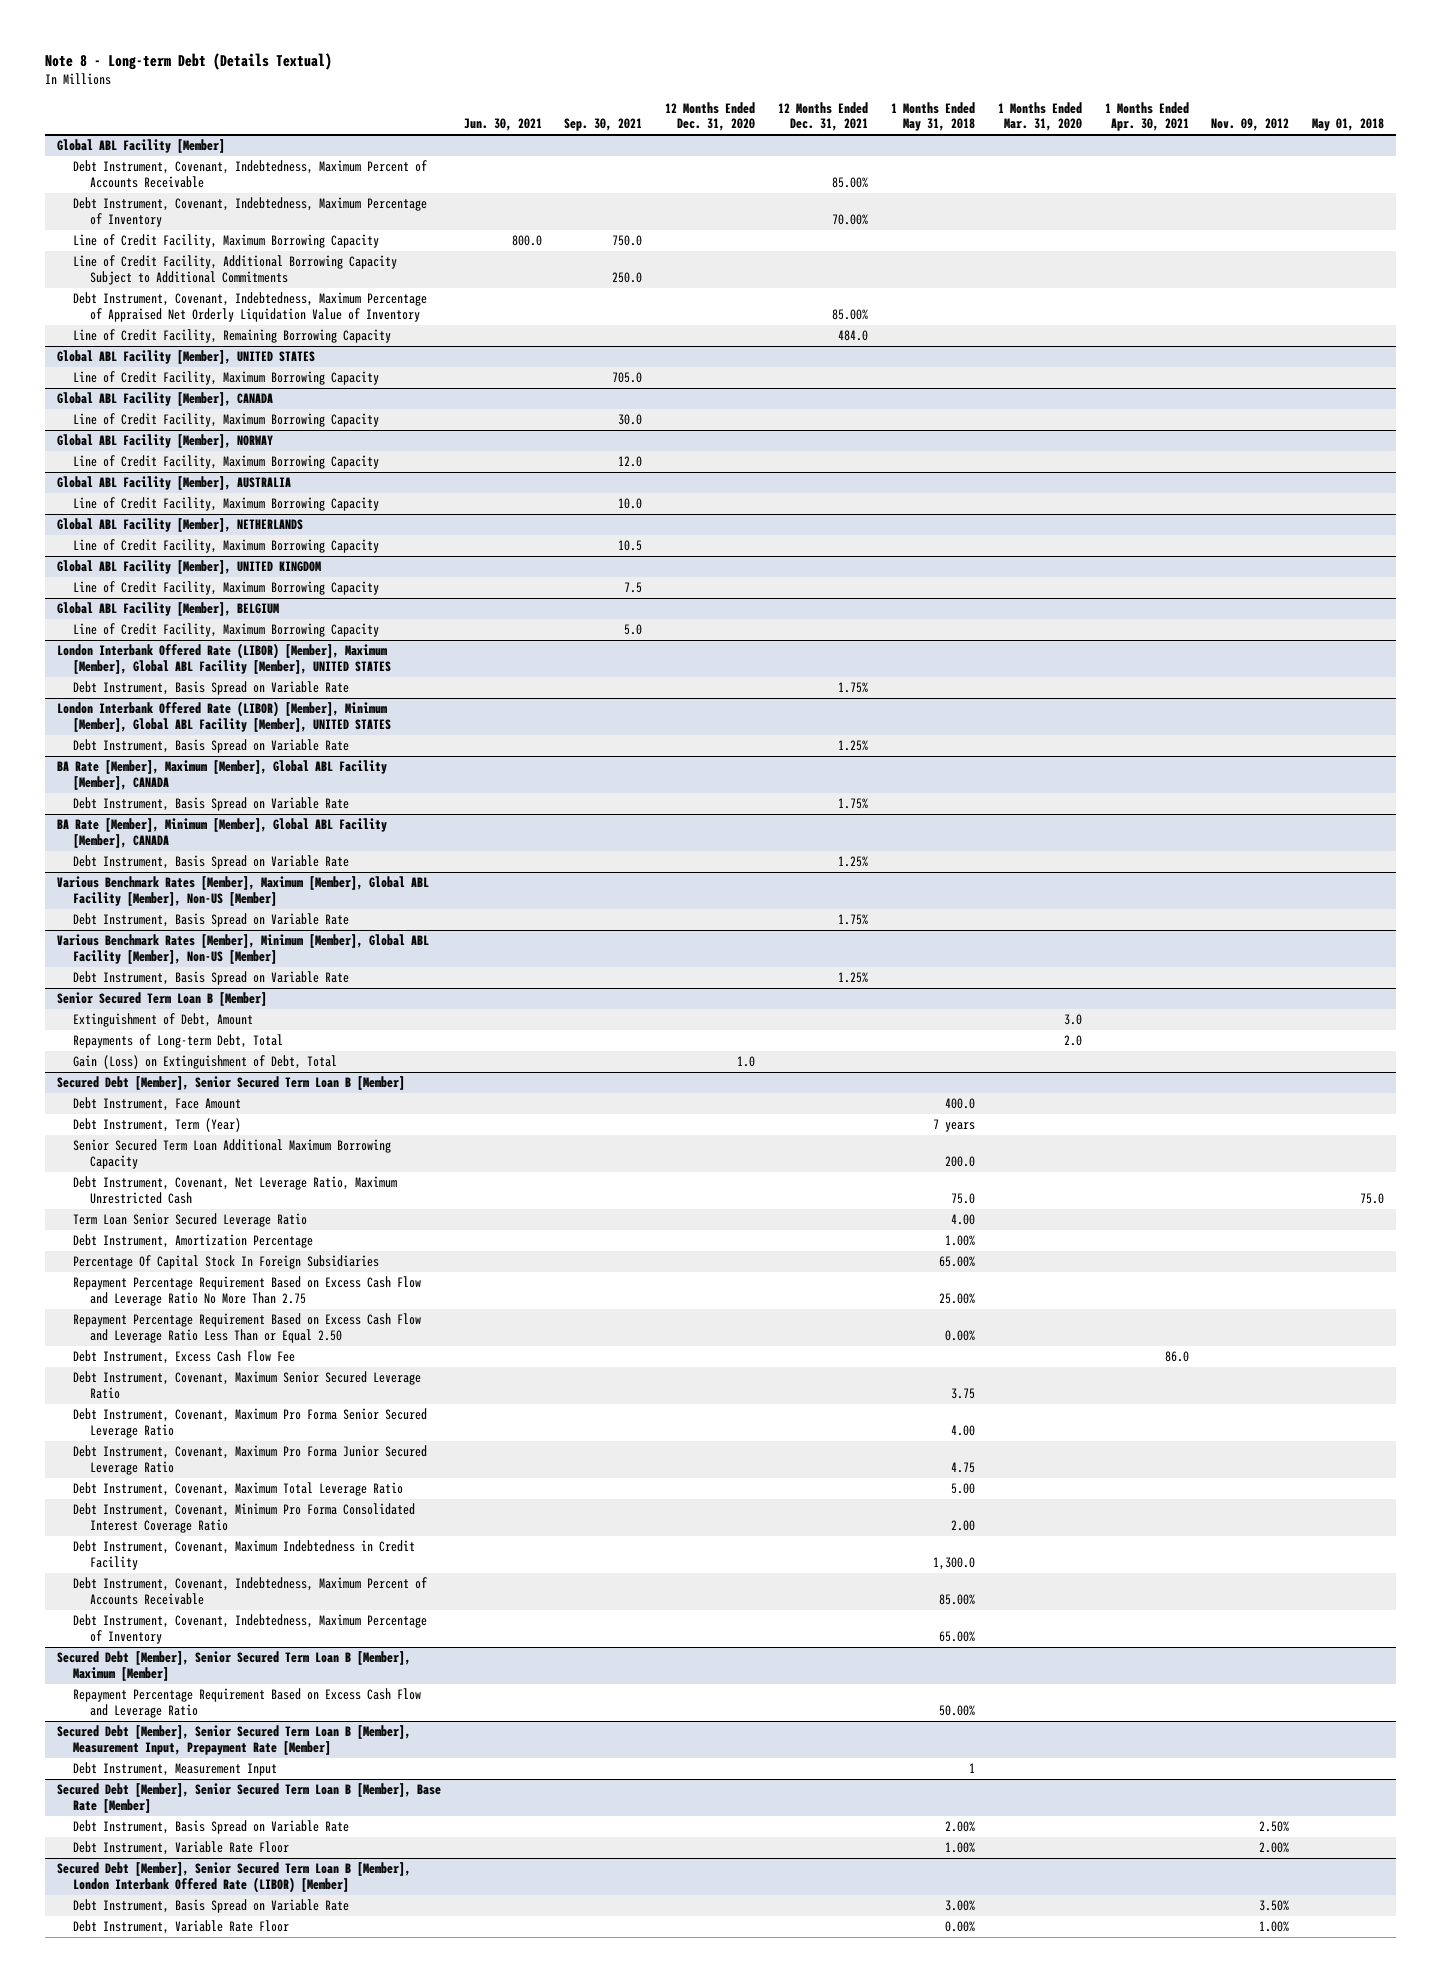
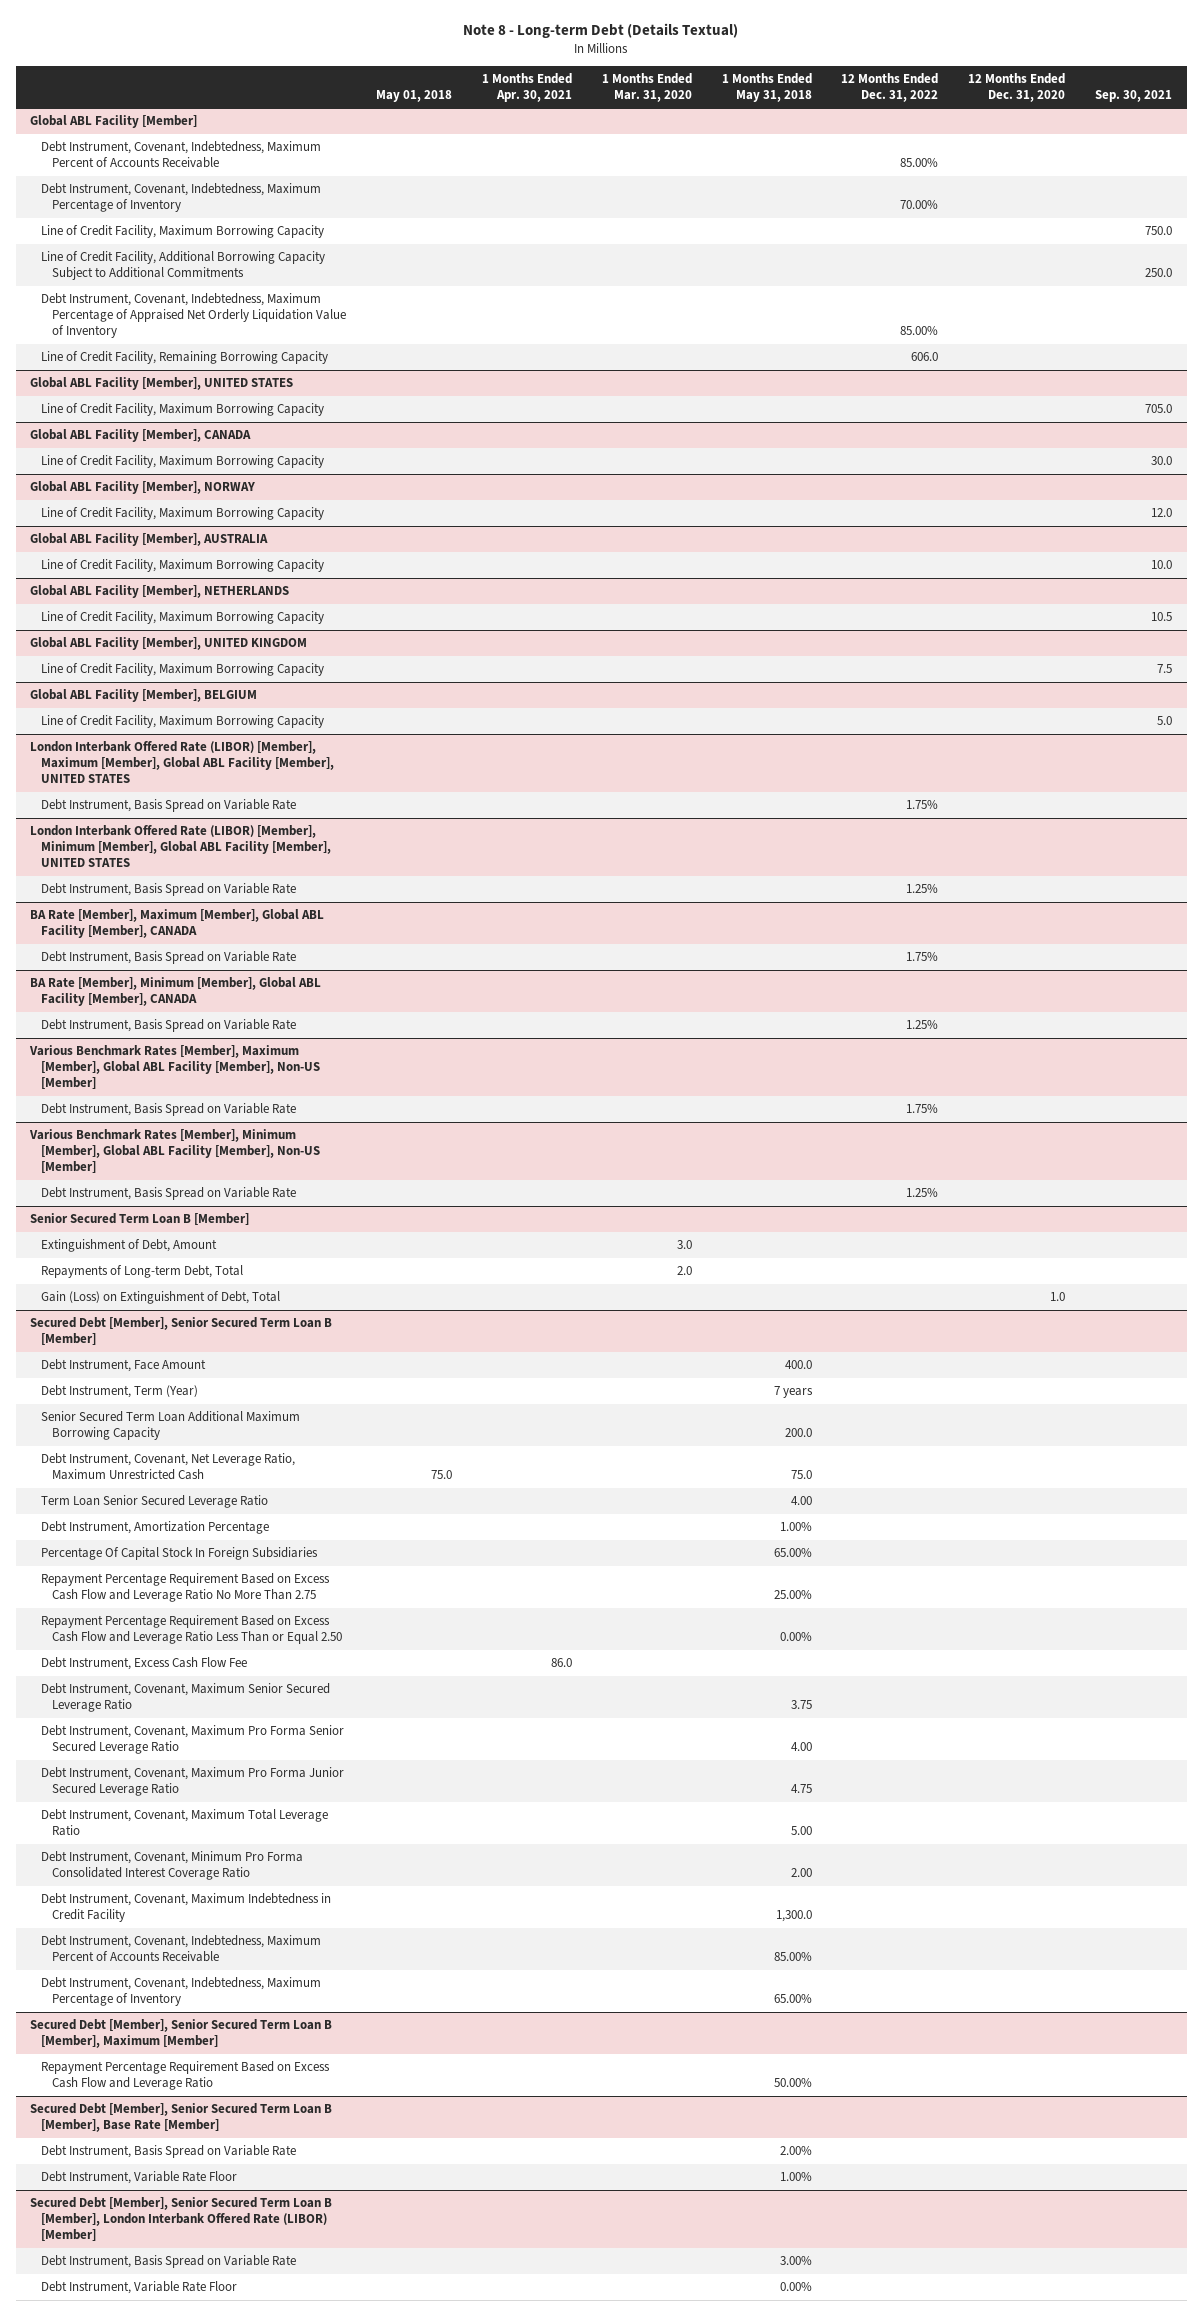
- | Jun. 30, 2021 | Sep. 30, 2021 | 12 Months Ended Dec. 31, 2020 | 12 Months Ended Dec. 31, 2021 | 1 Months Ended May 31, 2018 | 1 Months Ended Mar. 31, 2020 | 1 Months Ended Apr. 30, 2021 | Nov. 09, 2012 | May 01, 2018
+ | May 01, 2018 | 1 Months Ended Apr. 30, 2021 | 1 Months Ended Mar. 31, 2020 | 1 Months Ended May 31, 2018 | 12 Months Ended Dec. 31, 2022 | 12 Months Ended Dec. 31, 2020 | Sep. 30, 2021
- Secured Debt [Member], Senior Secured Term Loan B [Member], Measurement Input, Prepayment Rate [Member]
- Debt Instrument, Measurement Input | | | | | 1 | | | |

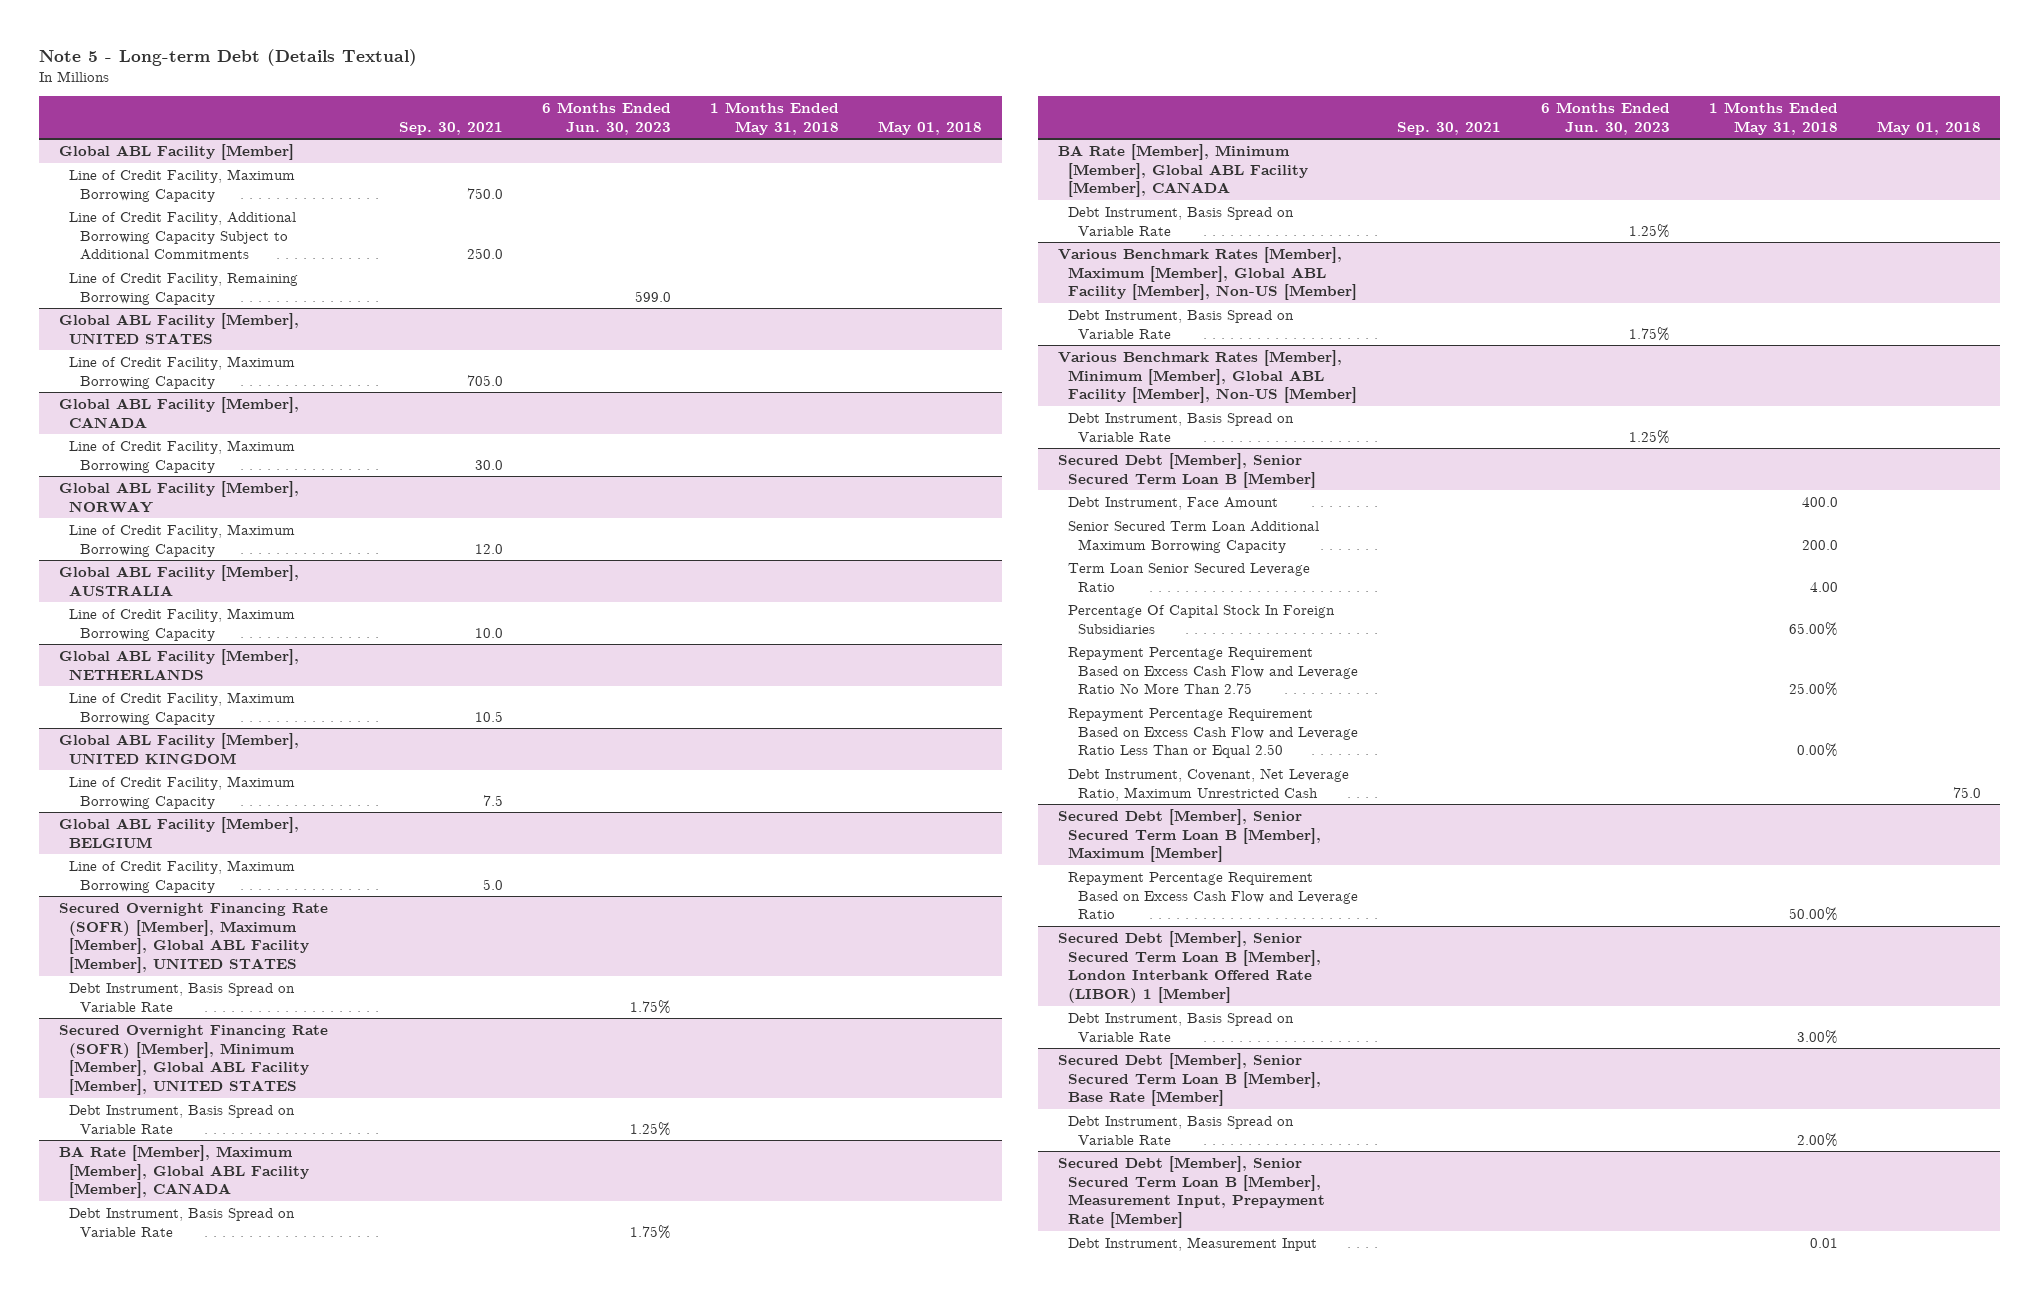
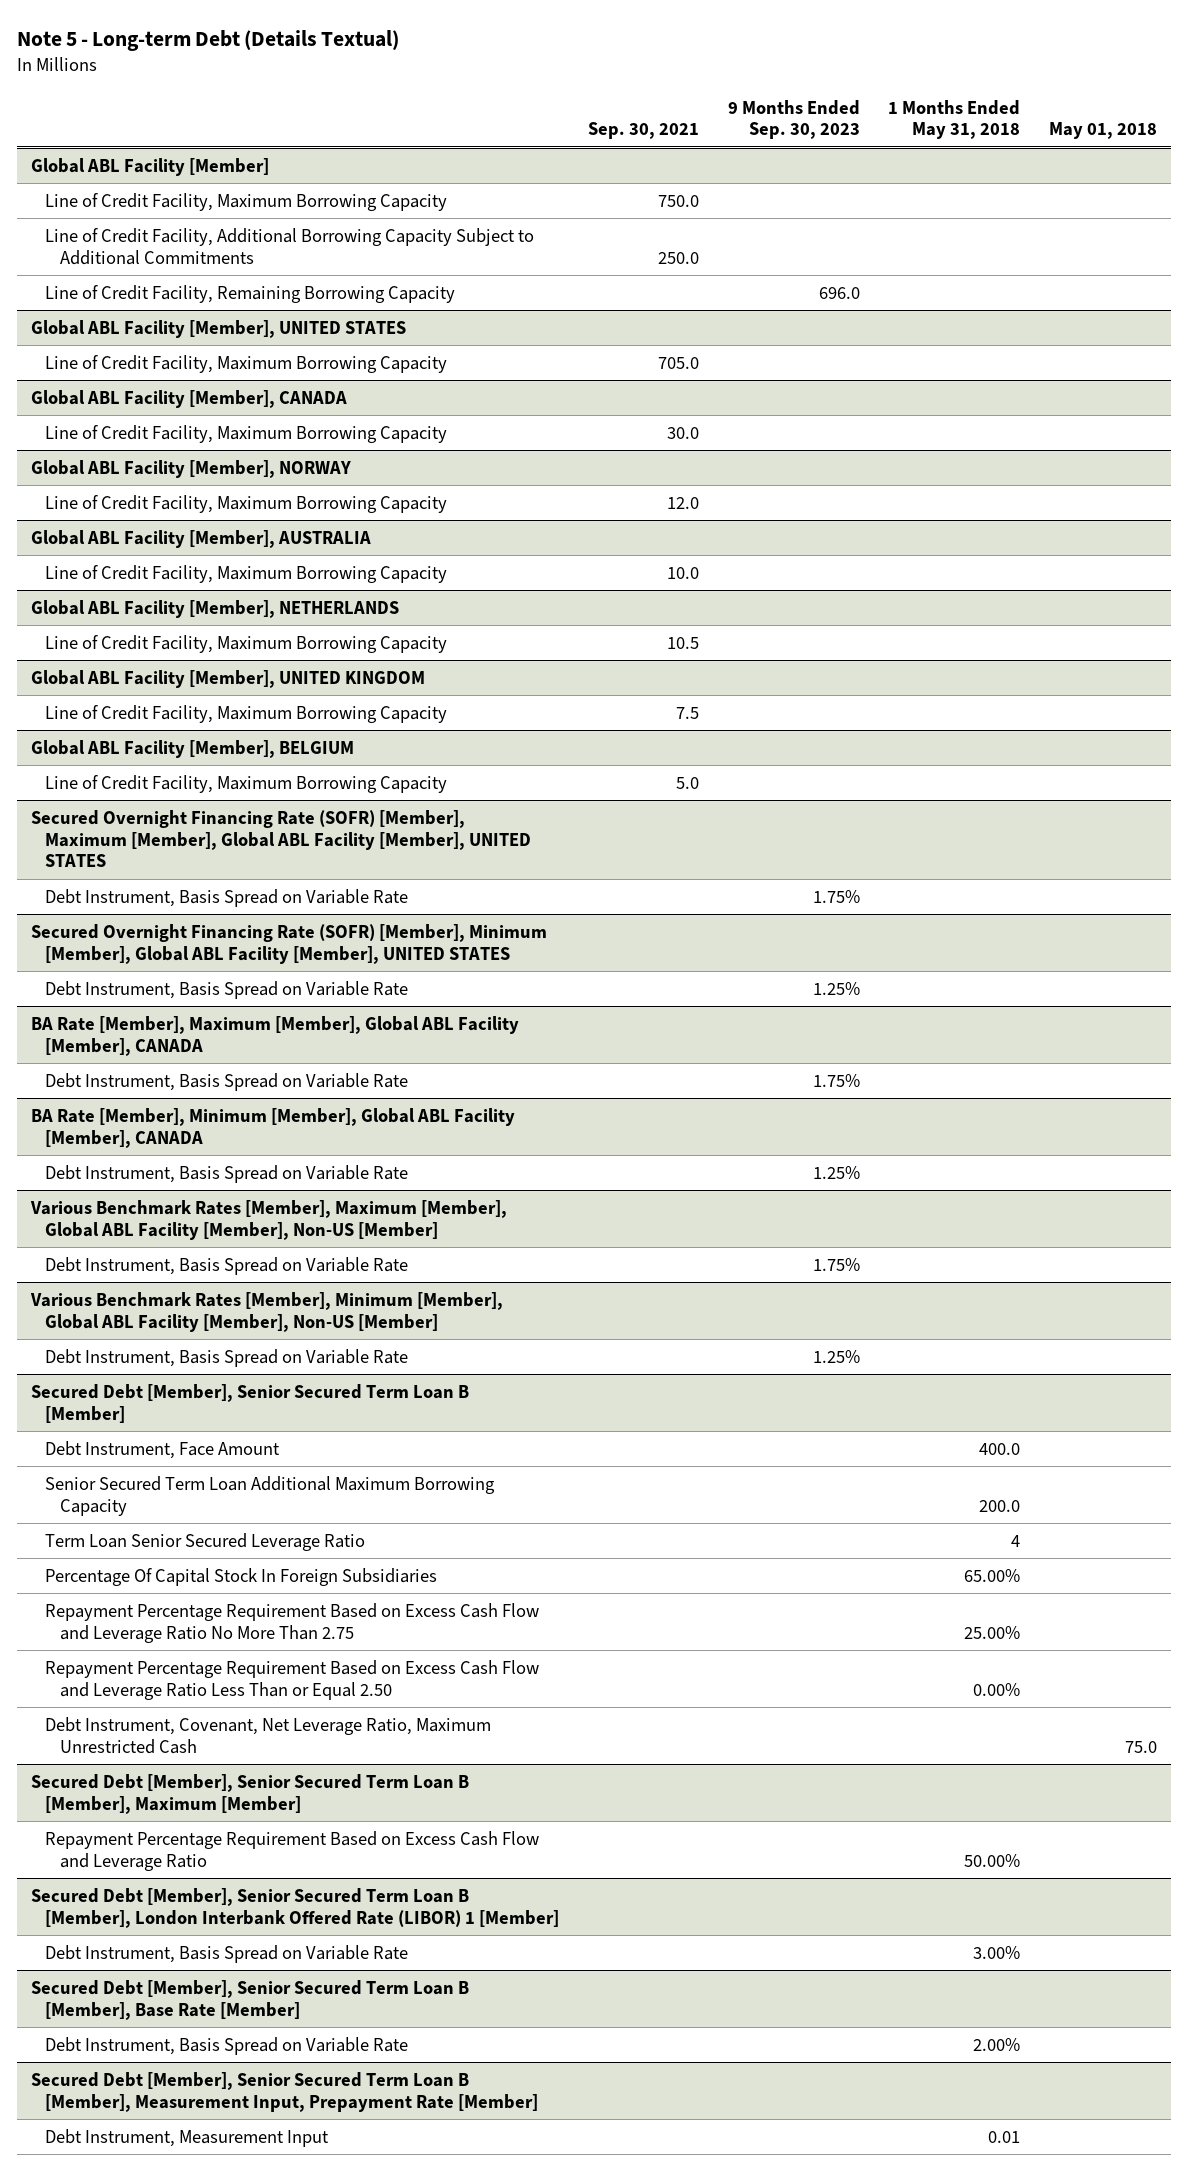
- | Sep. 30, 2021 | 6 Months Ended Jun. 30, 2023 | 1 Months Ended May 31, 2018 | May 01, 2018
+ | Sep. 30, 2021 | 9 Months Ended Sep. 30, 2023 | 1 Months Ended May 31, 2018 | May 01, 2018
@ Secured Debt [Member], Senior Secured Term Loan B [Member]
- Term Loan Senior Secured Leverage Ratio | | | 4.00 |
+ Term Loan Senior Secured Leverage Ratio | | | 4 |

